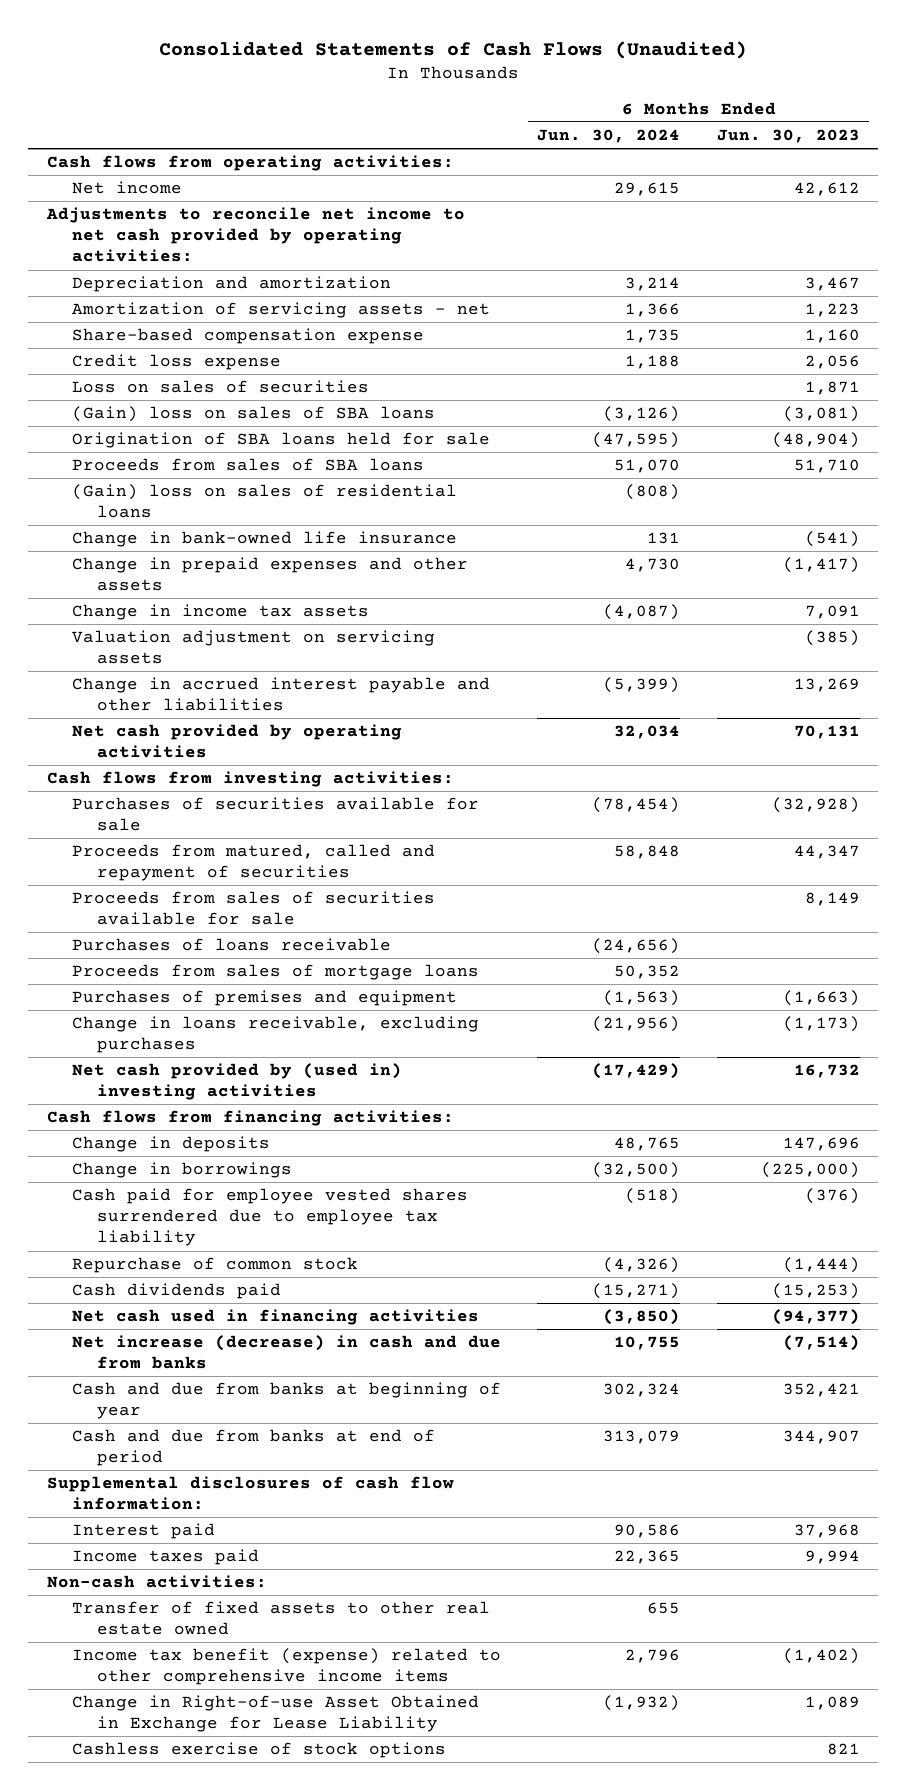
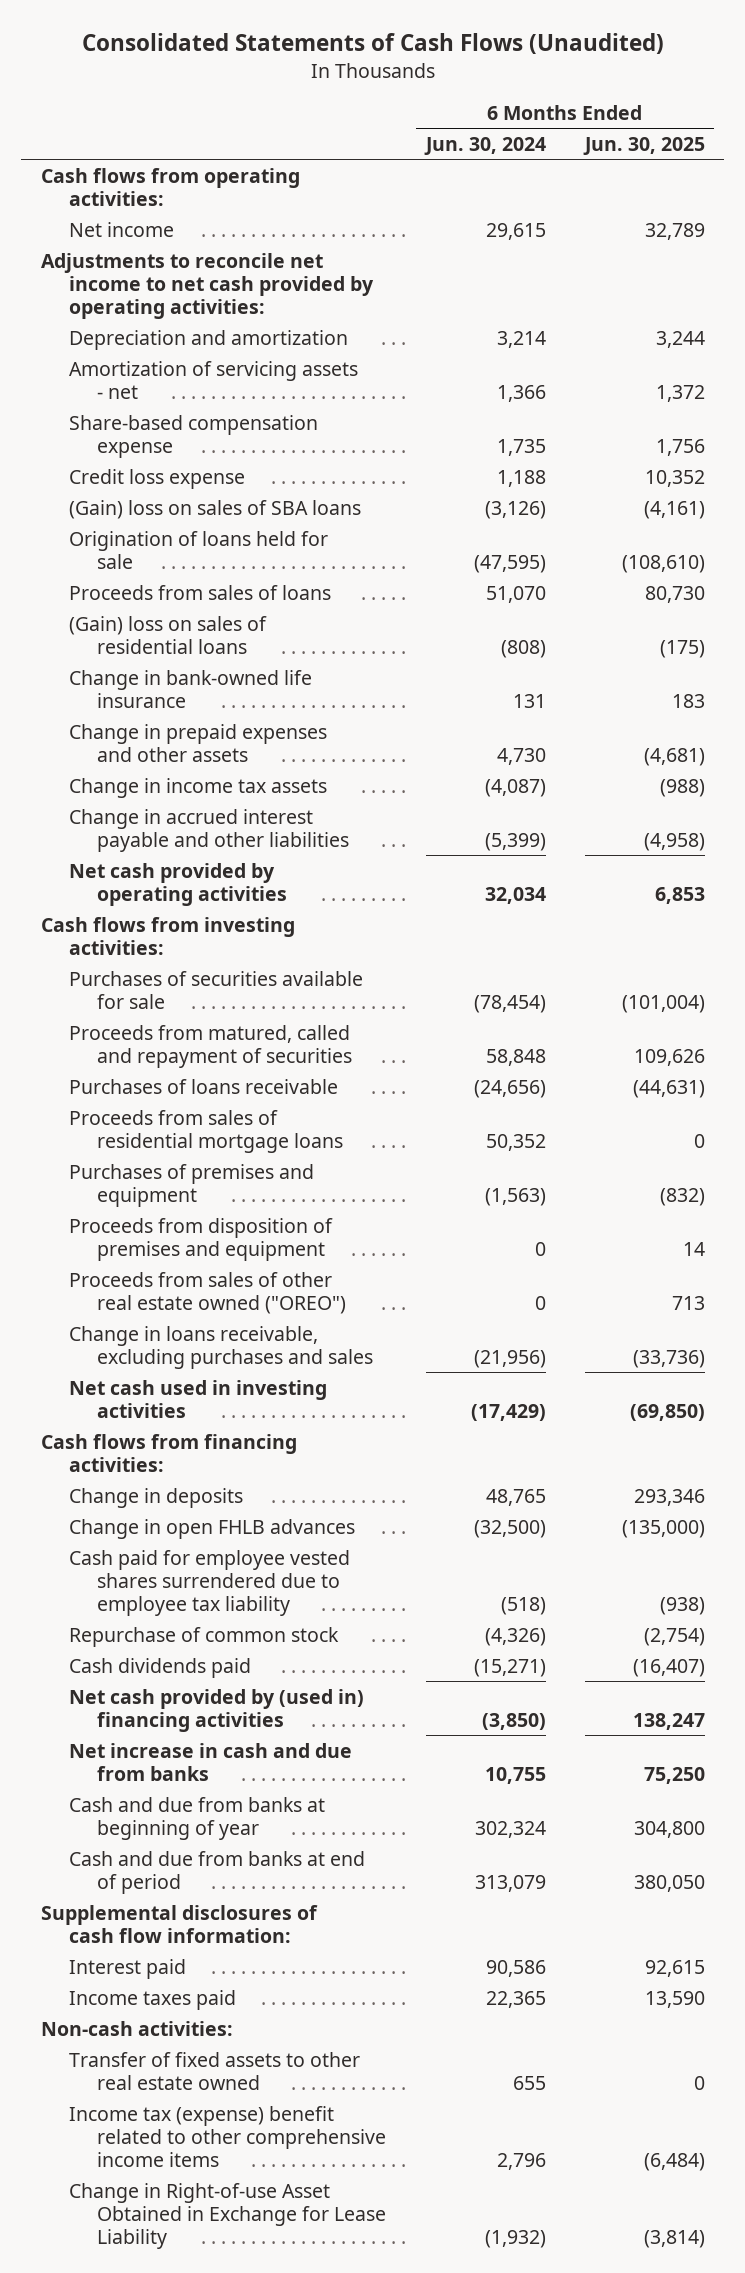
- | 6 Months Ended Jun. 30, 2024 | 6 Months Ended Jun. 30, 2023
+ | 6 Months Ended Jun. 30, 2024 | 6 Months Ended Jun. 30, 2025
- Loss on sales of securities | | 1,871
- Origination of SBA loans held for sale | (47,595) | (48,904)
- Proceeds from sales of SBA loans | 51,070 | 51,710
+ Origination of loans held for sale | (47,595) | (108,610)
+ Proceeds from sales of loans | 51,070 | 80,730
- Valuation adjustment on servicing assets | | (385)
- Proceeds from sales of securities available for sale | | 8,149
- Proceeds from sales of mortgage loans | 50,352 |
+ Proceeds from sales of residential mortgage loans | 50,352 | 0
- Change in loans receivable, excluding purchases | (21,956) | (1,173)
- Net cash provided by (used in) investing activities | (17,429) | 16,732
+ Proceeds from disposition of premises and equipment | 0 | 14
+ Proceeds from sales of other real estate owned ("OREO") | 0 | 713
+ Change in loans receivable, excluding purchases and sales | (21,956) | (33,736)
+ Net cash used in investing activities | (17,429) | (69,850)
- Change in borrowings | (32,500) | (225,000)
+ Change in open FHLB advances | (32,500) | (135,000)
- Net cash used in financing activities | (3,850) | (94,377)
- Net increase (decrease) in cash and due from banks | 10,755 | (7,514)
+ Net cash provided by (used in) financing activities | (3,850) | 138,247
+ Net increase in cash and due from banks | 10,755 | 75,250
- Income tax benefit (expense) related to other comprehensive income items | 2,796 | (1,402)
+ Income tax (expense) benefit related to other comprehensive income items | 2,796 | (6,484)
- Cashless exercise of stock options | | 821

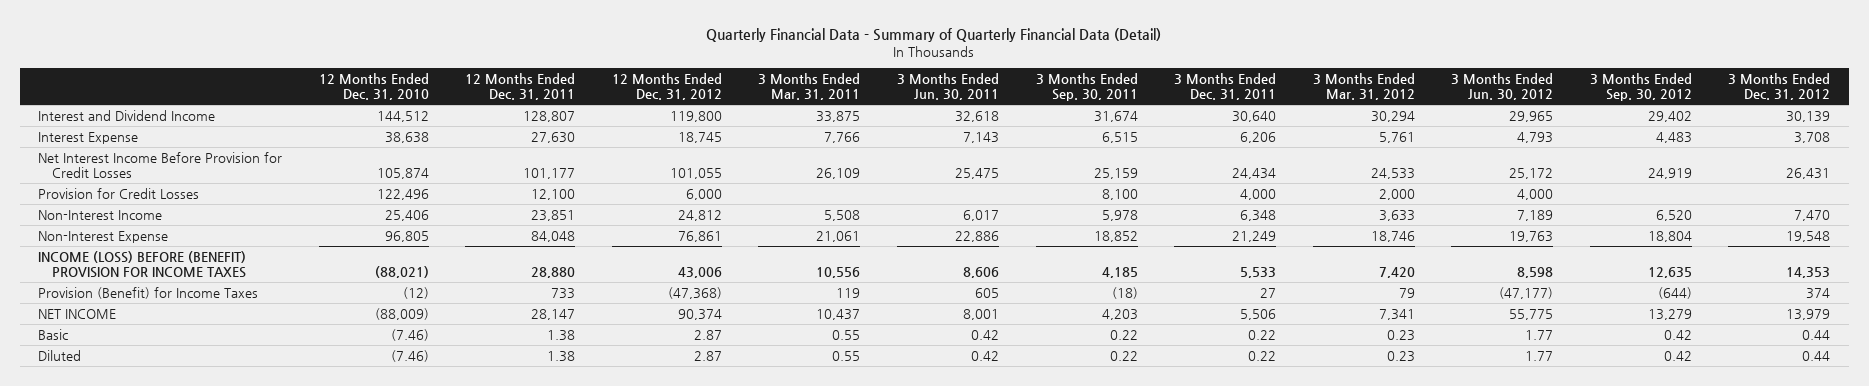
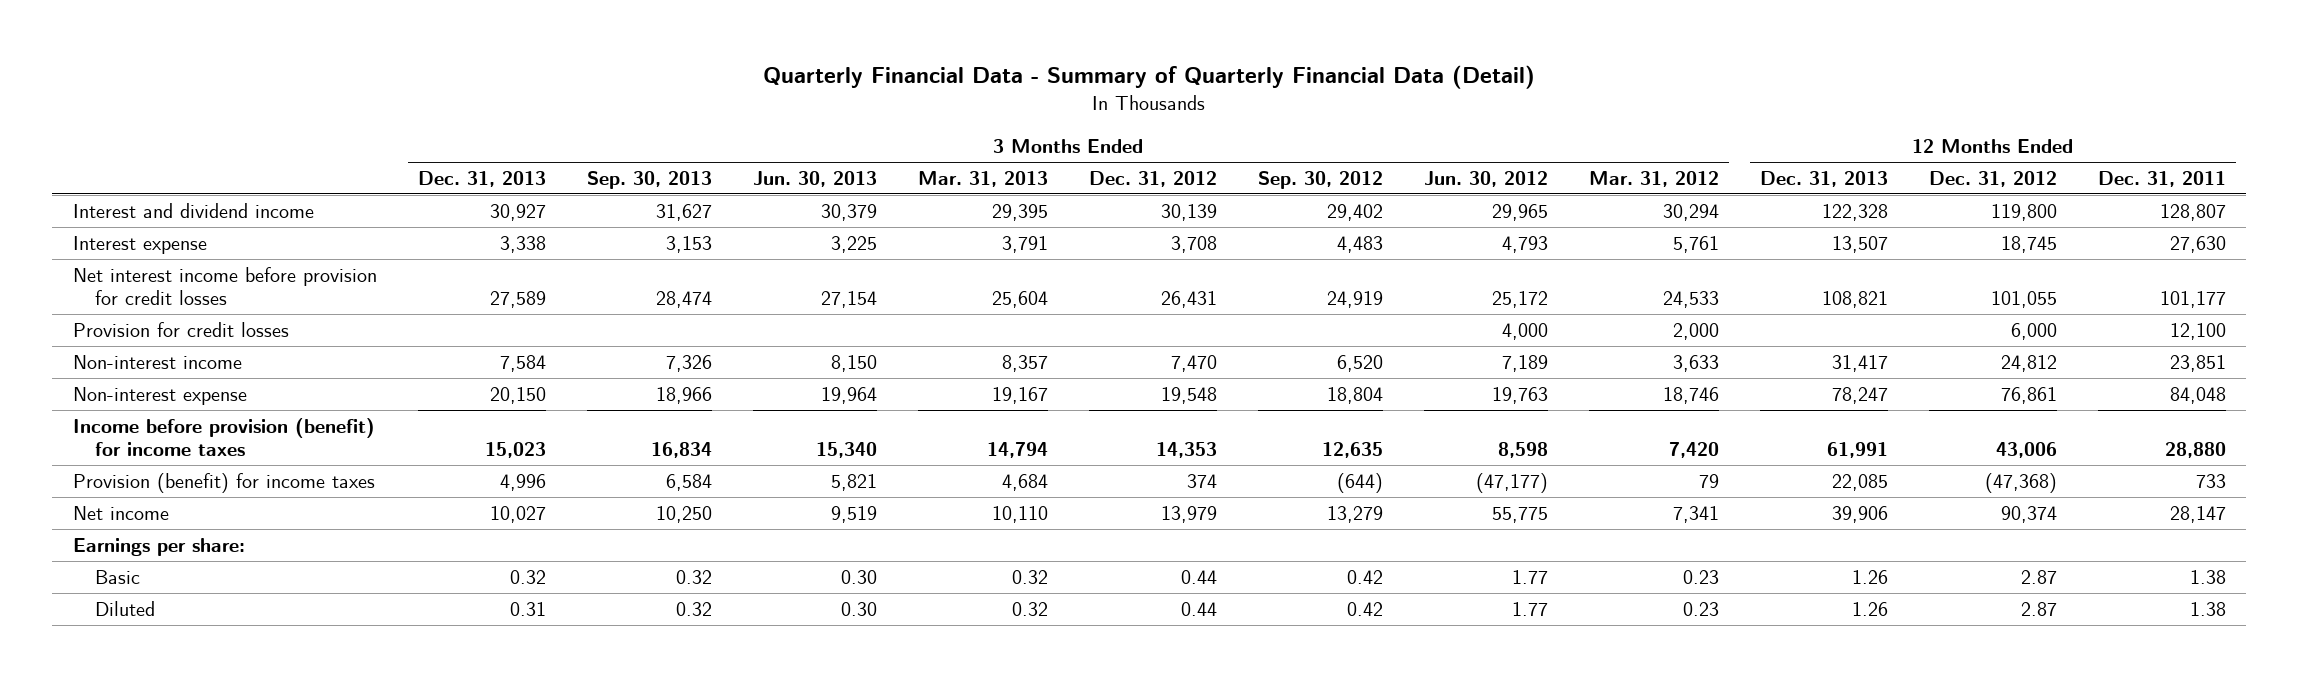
- | 12 Months Ended Dec. 31, 2010 | 12 Months Ended Dec. 31, 2011 | 12 Months Ended Dec. 31, 2012 | 3 Months Ended Mar. 31, 2011 | 3 Months Ended Jun. 30, 2011 | 3 Months Ended Sep. 30, 2011 | 3 Months Ended Dec. 31, 2011 | 3 Months Ended Mar. 31, 2012 | 3 Months Ended Jun. 30, 2012 | 3 Months Ended Sep. 30, 2012 | 3 Months Ended Dec. 31, 2012
+ | 3 Months Ended Dec. 31, 2013 | 3 Months Ended Sep. 30, 2013 | 3 Months Ended Jun. 30, 2013 | 3 Months Ended Mar. 31, 2013 | 3 Months Ended Dec. 31, 2012 | 3 Months Ended Sep. 30, 2012 | 3 Months Ended Jun. 30, 2012 | 3 Months Ended Mar. 31, 2012 | 12 Months Ended Dec. 31, 2013 | 12 Months Ended Dec. 31, 2012 | 12 Months Ended Dec. 31, 2011
- Interest and Dividend Income | 144,512 | 128,807 | 119,800 | 33,875 | 32,618 | 31,674 | 30,640 | 30,294 | 29,965 | 29,402 | 30,139
- Interest Expense | 38,638 | 27,630 | 18,745 | 7,766 | 7,143 | 6,515 | 6,206 | 5,761 | 4,793 | 4,483 | 3,708
- Net Interest Income Before Provision for Credit Losses | 105,874 | 101,177 | 101,055 | 26,109 | 25,475 | 25,159 | 24,434 | 24,533 | 25,172 | 24,919 | 26,431
- Provision for Credit Losses | 122,496 | 12,100 | 6,000 | | | 8,100 | 4,000 | 2,000 | 4,000 | |
- Non-Interest Income | 25,406 | 23,851 | 24,812 | 5,508 | 6,017 | 5,978 | 6,348 | 3,633 | 7,189 | 6,520 | 7,470
- Non-Interest Expense | 96,805 | 84,048 | 76,861 | 21,061 | 22,886 | 18,852 | 21,249 | 18,746 | 19,763 | 18,804 | 19,548
- INCOME (LOSS) BEFORE (BENEFIT) PROVISION FOR INCOME TAXES | (88,021) | 28,880 | 43,006 | 10,556 | 8,606 | 4,185 | 5,533 | 7,420 | 8,598 | 12,635 | 14,353
- Provision (Benefit) for Income Taxes | (12) | 733 | (47,368) | 119 | 605 | (18) | 27 | 79 | (47,177) | (644) | 374
- NET INCOME | (88,009) | 28,147 | 90,374 | 10,437 | 8,001 | 4,203 | 5,506 | 7,341 | 55,775 | 13,279 | 13,979
+ Interest and dividend income | 30,927 | 31,627 | 30,379 | 29,395 | 30,139 | 29,402 | 29,965 | 30,294 | 122,328 | 119,800 | 128,807
+ Interest expense | 3,338 | 3,153 | 3,225 | 3,791 | 3,708 | 4,483 | 4,793 | 5,761 | 13,507 | 18,745 | 27,630
+ Net interest income before provision for credit losses | 27,589 | 28,474 | 27,154 | 25,604 | 26,431 | 24,919 | 25,172 | 24,533 | 108,821 | 101,055 | 101,177
+ Provision for credit losses | | | | | | | 4,000 | 2,000 | | 6,000 | 12,100
+ Non-interest income | 7,584 | 7,326 | 8,150 | 8,357 | 7,470 | 6,520 | 7,189 | 3,633 | 31,417 | 24,812 | 23,851
+ Non-interest expense | 20,150 | 18,966 | 19,964 | 19,167 | 19,548 | 18,804 | 19,763 | 18,746 | 78,247 | 76,861 | 84,048
+ Income before provision (benefit) for income taxes | 15,023 | 16,834 | 15,340 | 14,794 | 14,353 | 12,635 | 8,598 | 7,420 | 61,991 | 43,006 | 28,880
+ Provision (benefit) for income taxes | 4,996 | 6,584 | 5,821 | 4,684 | 374 | (644) | (47,177) | 79 | 22,085 | (47,368) | 733
+ Net income | 10,027 | 10,250 | 9,519 | 10,110 | 13,979 | 13,279 | 55,775 | 7,341 | 39,906 | 90,374 | 28,147
+ Earnings per share:

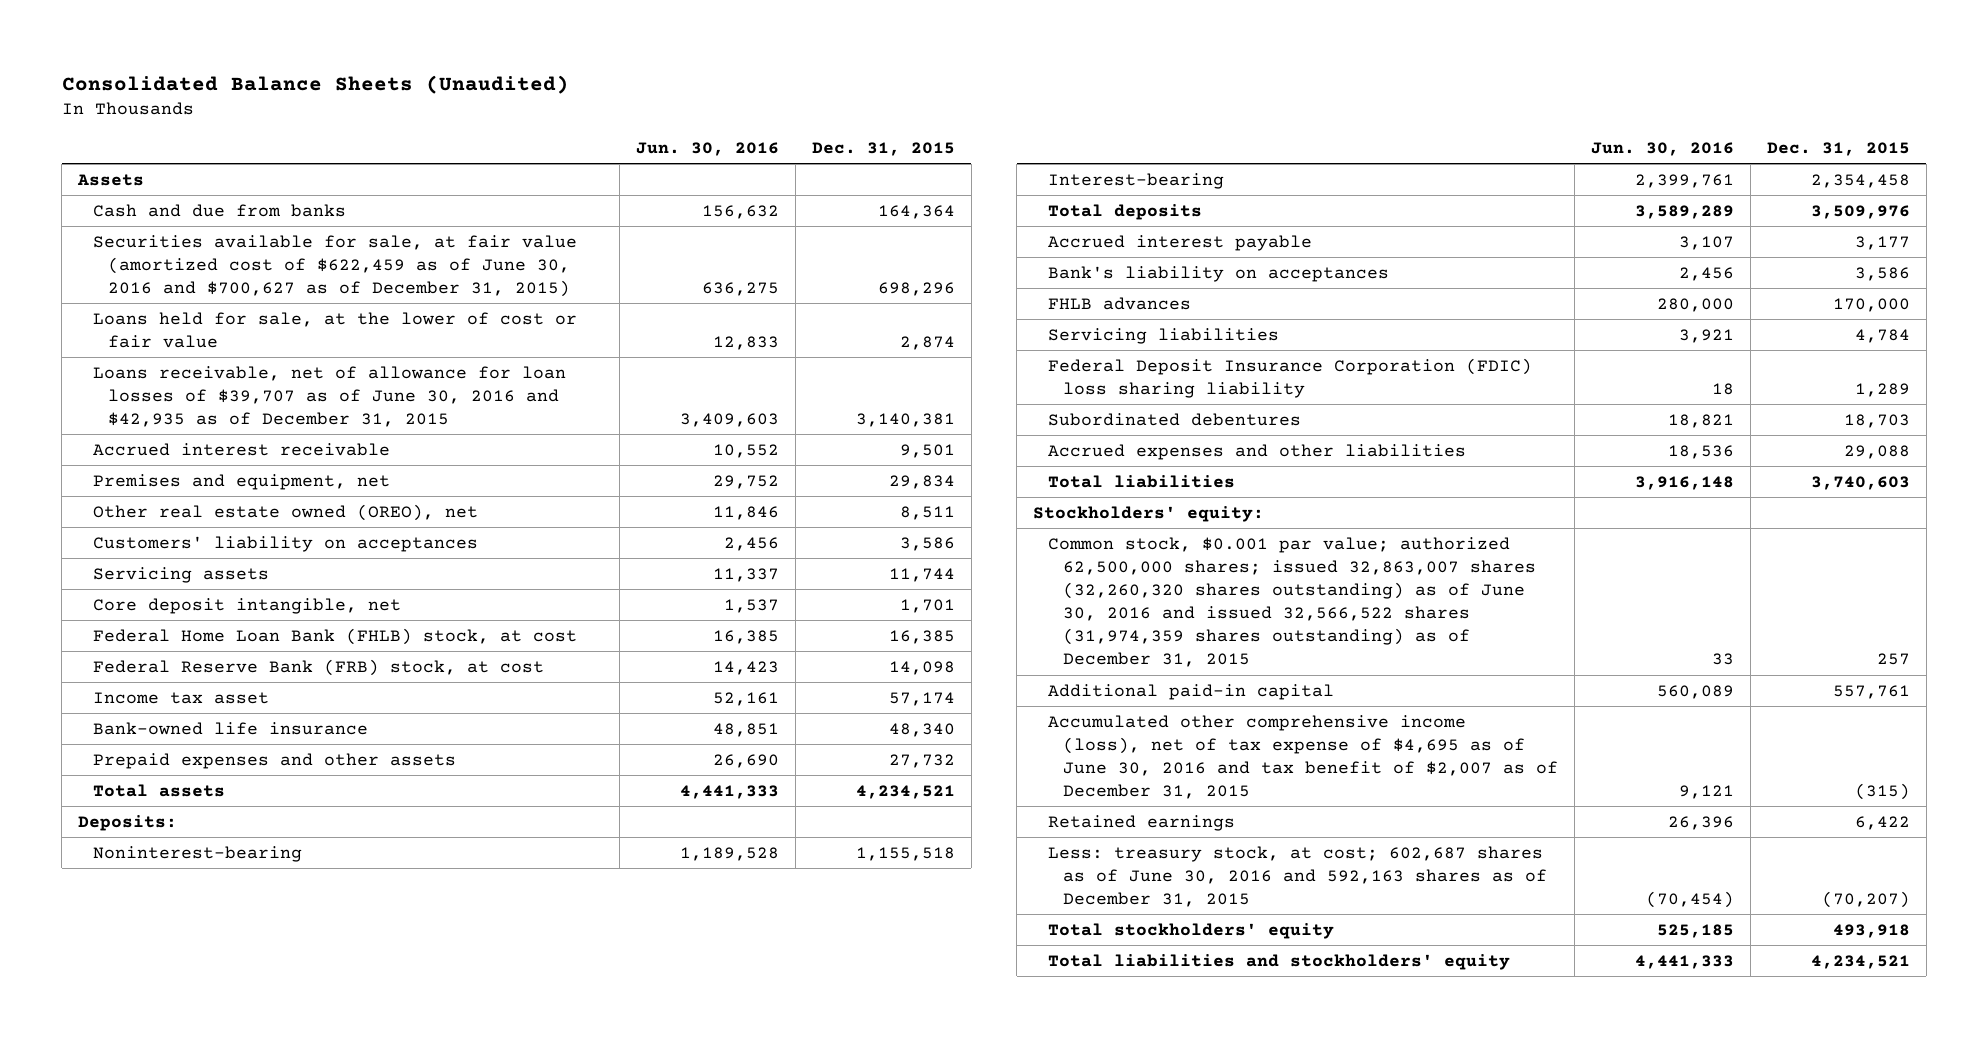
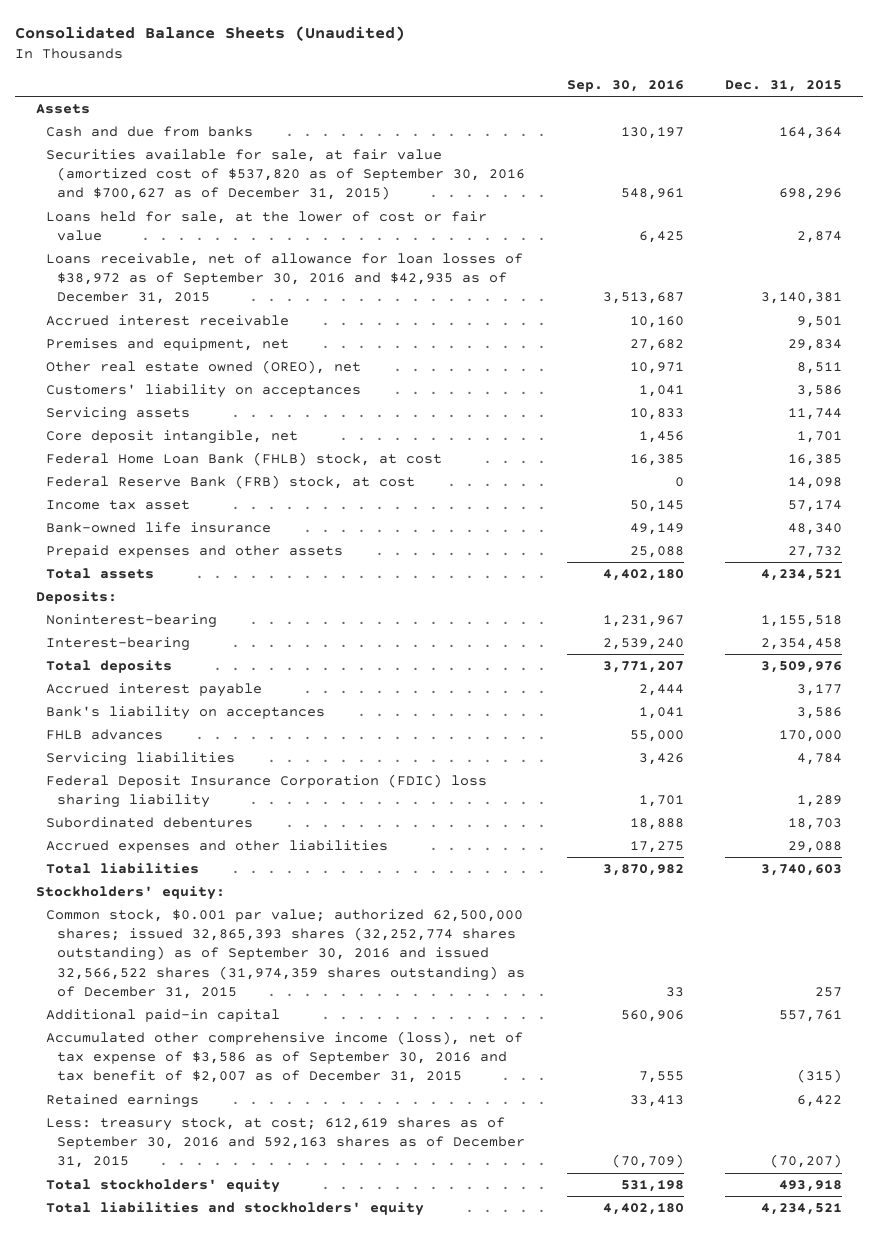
- | Jun. 30, 2016 | Dec. 31, 2015
+ | Sep. 30, 2016 | Dec. 31, 2015
- Securities available for sale, at fair value (amortized cost of $622,459 as of June 30, 2016 and $700,627 as of December 31, 2015) | 636,275 | 698,296
+ Securities available for sale, at fair value (amortized cost of $537,820 as of September 30, 2016 and $700,627 as of December 31, 2015) | 548,961 | 698,296
- Loans receivable, net of allowance for loan losses of $39,707 as of June 30, 2016 and $42,935 as of December 31, 2015 | 3,409,603 | 3,140,381
+ Loans receivable, net of allowance for loan losses of $38,972 as of September 30, 2016 and $42,935 as of December 31, 2015 | 3,513,687 | 3,140,381
- Common stock, $0.001 par value; authorized 62,500,000 shares; issued 32,863,007 shares (32,260,320 shares outstanding) as of June 30, 2016 and issued 32,566,522 shares (31,974,359 shares outstanding) as of December 31, 2015 | 33 | 257
+ Common stock, $0.001 par value; authorized 62,500,000 shares; issued 32,865,393 shares (32,252,774 shares outstanding) as of September 30, 2016 and issued 32,566,522 shares (31,974,359 shares outstanding) as of December 31, 2015 | 33 | 257
- Accumulated other comprehensive income (loss), net of tax expense of $4,695 as of June 30, 2016 and tax benefit of $2,007 as of December 31, 2015 | 9,121 | (315)
+ Accumulated other comprehensive income (loss), net of tax expense of $3,586 as of September 30, 2016 and tax benefit of $2,007 as of December 31, 2015 | 7,555 | (315)
- Less: treasury stock, at cost; 602,687 shares as of June 30, 2016 and 592,163 shares as of December 31, 2015 | (70,454) | (70,207)
+ Less: treasury stock, at cost; 612,619 shares as of September 30, 2016 and 592,163 shares as of December 31, 2015 | (70,709) | (70,207)

